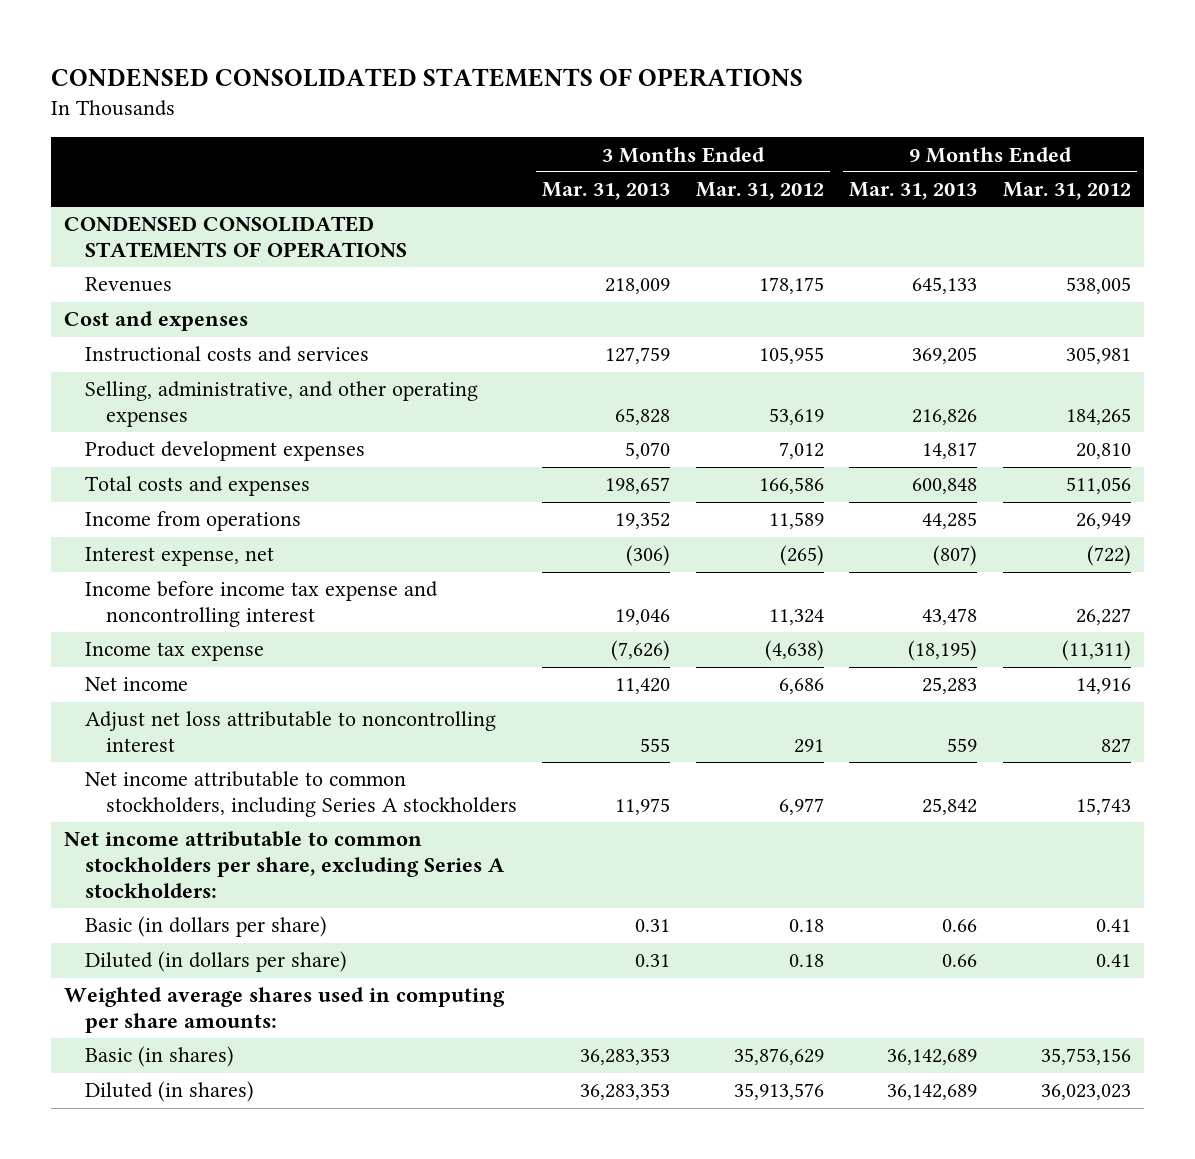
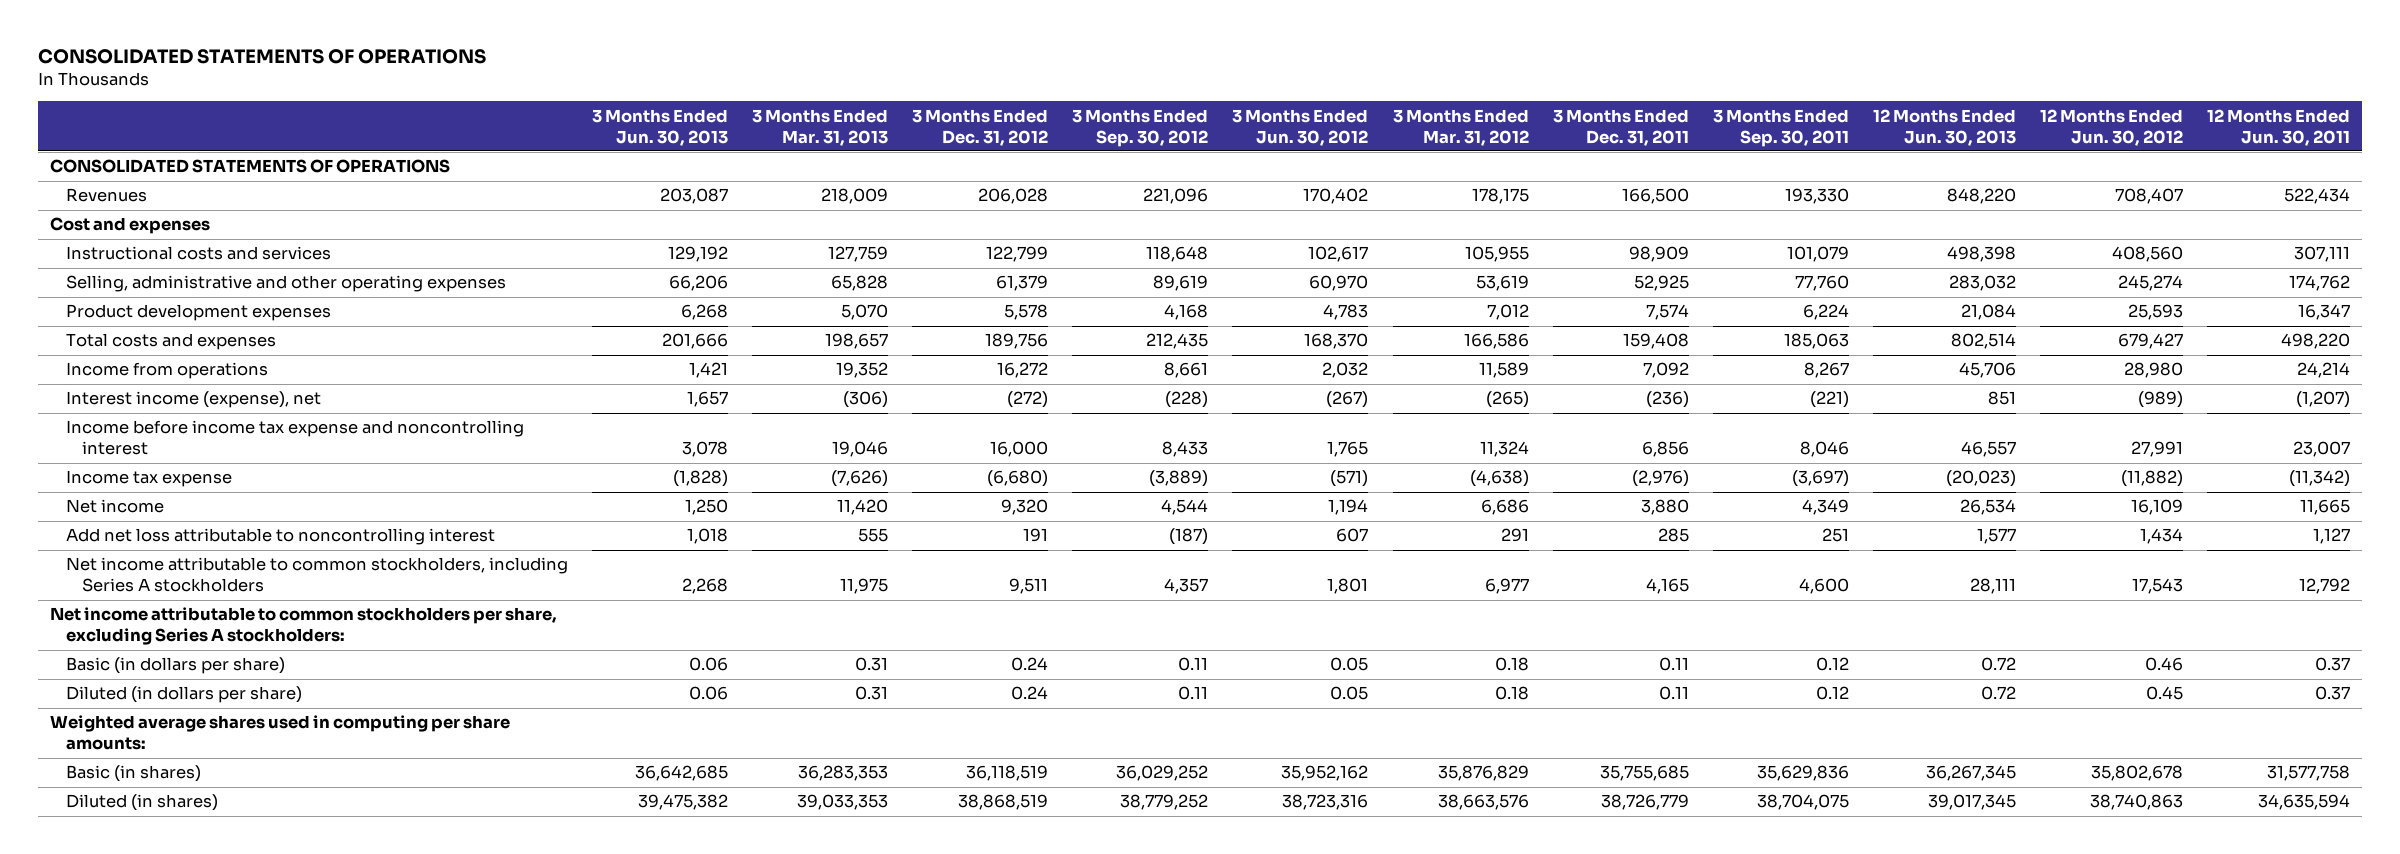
- CONDENSED CONSOLIDATED STATEMENTS OF OPERATIONS
+ CONSOLIDATED STATEMENTS OF OPERATIONS
- | 3 Months Ended Mar. 31, 2013 | 3 Months Ended Mar. 31, 2012 | 9 Months Ended Mar. 31, 2013 | 9 Months Ended Mar. 31, 2012
+ | 3 Months Ended Jun. 30, 2013 | 3 Months Ended Mar. 31, 2013 | 3 Months Ended Dec. 31, 2012 | 3 Months Ended Sep. 30, 2012 | 3 Months Ended Jun. 30, 2012 | 3 Months Ended Mar. 31, 2012 | 3 Months Ended Dec. 31, 2011 | 3 Months Ended Sep. 30, 2011 | 12 Months Ended Jun. 30, 2013 | 12 Months Ended Jun. 30, 2012 | 12 Months Ended Jun. 30, 2011
- CONDENSED CONSOLIDATED STATEMENTS OF OPERATIONS
+ CONSOLIDATED STATEMENTS OF OPERATIONS
- Selling, administrative, and other operating expenses | 65,828 | 53,619 | 216,826 | 184,265
+ Selling, administrative and other operating expenses | 66,206 | 65,828 | 61,379 | 89,619 | 60,970 | 53,619 | 52,925 | 77,760 | 283,032 | 245,274 | 174,762
- Interest expense, net | (306) | (265) | (807) | (722)
+ Interest income (expense), net | 1,657 | (306) | (272) | (228) | (267) | (265) | (236) | (221) | 851 | (989) | (1,207)
- Adjust net loss attributable to noncontrolling interest | 555 | 291 | 559 | 827
+ Add net loss attributable to noncontrolling interest | 1,018 | 555 | 191 | (187) | 607 | 291 | 285 | 251 | 1,577 | 1,434 | 1,127
- Basic (in shares) | 36,283,353 | 35,876,629 | 36,142,689 | 35,753,156
- Diluted (in shares) | 36,283,353 | 35,913,576 | 36,142,689 | 36,023,023
+ Basic (in shares) | 36,642,685 | 36,283,353 | 36,118,519 | 36,029,252 | 35,952,162 | 35,876,829 | 35,755,685 | 35,629,836 | 36,267,345 | 35,802,678 | 31,577,758
+ Diluted (in shares) | 39,475,382 | 39,033,353 | 38,868,519 | 38,779,252 | 38,723,316 | 38,663,576 | 38,726,779 | 38,704,075 | 39,017,345 | 38,740,863 | 34,635,594

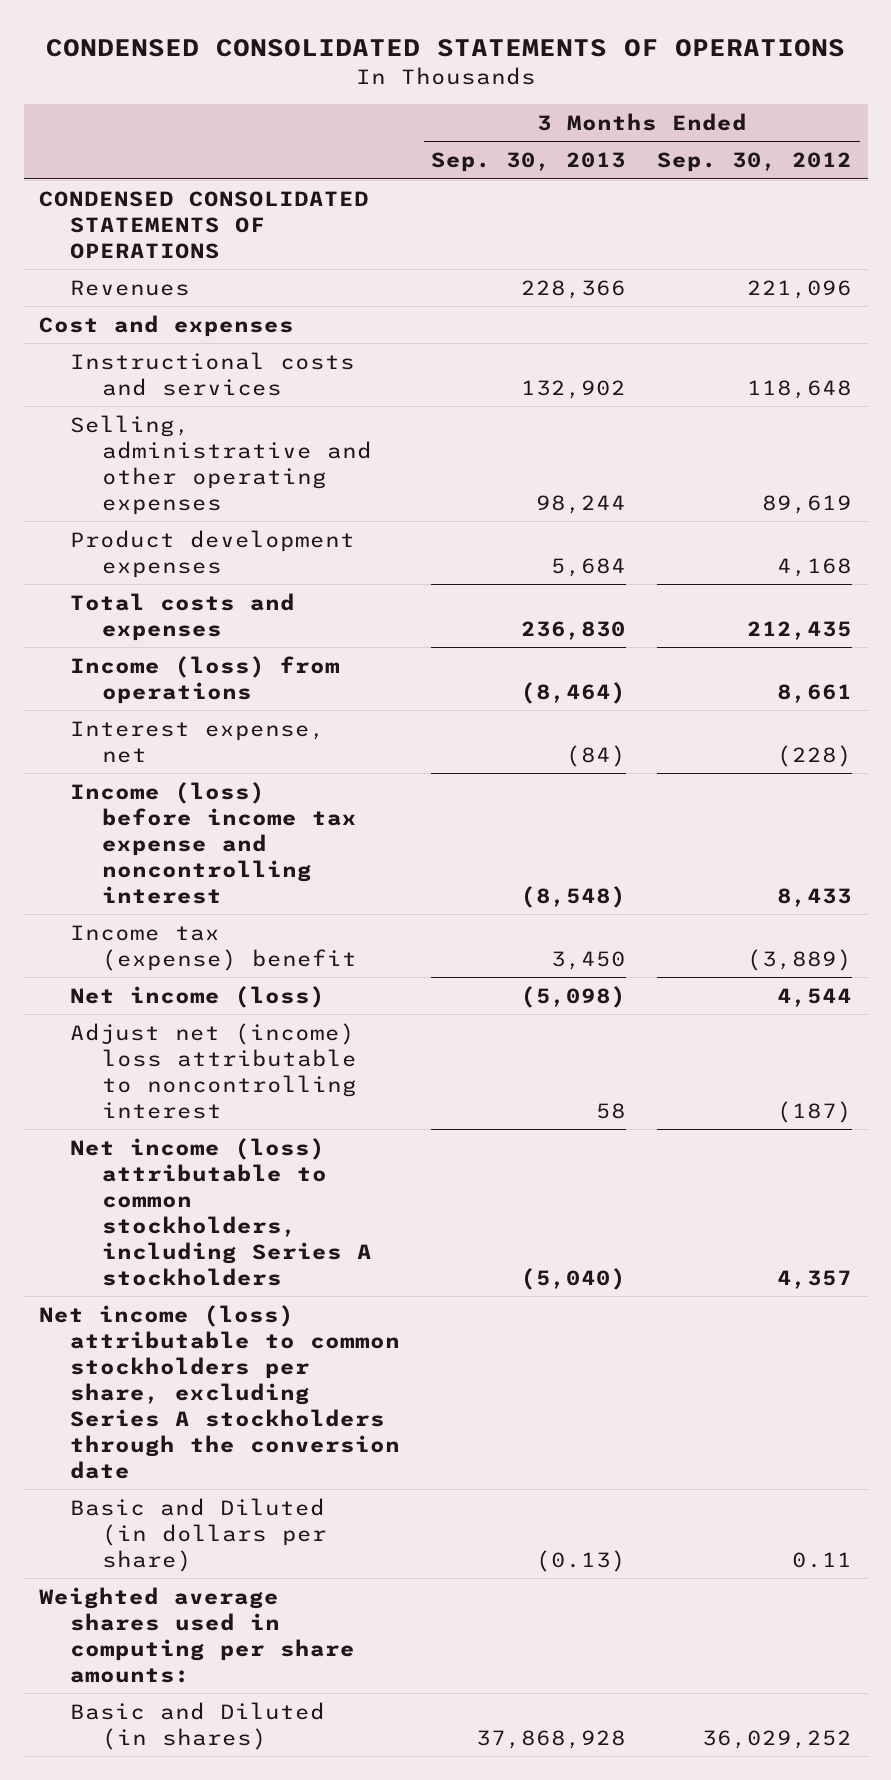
- CONSOLIDATED STATEMENTS OF OPERATIONS
+ CONDENSED CONSOLIDATED STATEMENTS OF OPERATIONS
- | 3 Months Ended Jun. 30, 2013 | 3 Months Ended Mar. 31, 2013 | 3 Months Ended Dec. 31, 2012 | 3 Months Ended Sep. 30, 2012 | 3 Months Ended Jun. 30, 2012 | 3 Months Ended Mar. 31, 2012 | 3 Months Ended Dec. 31, 2011 | 3 Months Ended Sep. 30, 2011 | 12 Months Ended Jun. 30, 2013 | 12 Months Ended Jun. 30, 2012 | 12 Months Ended Jun. 30, 2011
+ | 3 Months Ended Sep. 30, 2013 | 3 Months Ended Sep. 30, 2012
- CONSOLIDATED STATEMENTS OF OPERATIONS
+ CONDENSED CONSOLIDATED STATEMENTS OF OPERATIONS
- Income from operations | 1,421 | 19,352 | 16,272 | 8,661 | 2,032 | 11,589 | 7,092 | 8,267 | 45,706 | 28,980 | 24,214
- Interest income (expense), net | 1,657 | (306) | (272) | (228) | (267) | (265) | (236) | (221) | 851 | (989) | (1,207)
- Income before income tax expense and noncontrolling interest | 3,078 | 19,046 | 16,000 | 8,433 | 1,765 | 11,324 | 6,856 | 8,046 | 46,557 | 27,991 | 23,007
- Income tax expense | (1,828) | (7,626) | (6,680) | (3,889) | (571) | (4,638) | (2,976) | (3,697) | (20,023) | (11,882) | (11,342)
- Net income | 1,250 | 11,420 | 9,320 | 4,544 | 1,194 | 6,686 | 3,880 | 4,349 | 26,534 | 16,109 | 11,665
- Add net loss attributable to noncontrolling interest | 1,018 | 555 | 191 | (187) | 607 | 291 | 285 | 251 | 1,577 | 1,434 | 1,127
- Net income attributable to common stockholders, including Series A stockholders | 2,268 | 11,975 | 9,511 | 4,357 | 1,801 | 6,977 | 4,165 | 4,600 | 28,111 | 17,543 | 12,792
- Net income attributable to common stockholders per share, excluding Series A stockholders:
- Basic (in dollars per share) | 0.06 | 0.31 | 0.24 | 0.11 | 0.05 | 0.18 | 0.11 | 0.12 | 0.72 | 0.46 | 0.37
- Diluted (in dollars per share) | 0.06 | 0.31 | 0.24 | 0.11 | 0.05 | 0.18 | 0.11 | 0.12 | 0.72 | 0.45 | 0.37
+ Income (loss) from operations | (8,464) | 8,661
+ Interest expense, net | (84) | (228)
+ Income (loss) before income tax expense and noncontrolling interest | (8,548) | 8,433
+ Income tax (expense) benefit | 3,450 | (3,889)
+ Net income (loss) | (5,098) | 4,544
+ Adjust net (income) loss attributable to noncontrolling interest | 58 | (187)
+ Net income (loss) attributable to common stockholders, including Series A stockholders | (5,040) | 4,357
+ Net income (loss) attributable to common stockholders per share, excluding Series A stockholders through the conversion date
+ Basic and Diluted (in dollars per share) | (0.13) | 0.11
- Basic (in shares) | 36,642,685 | 36,283,353 | 36,118,519 | 36,029,252 | 35,952,162 | 35,876,829 | 35,755,685 | 35,629,836 | 36,267,345 | 35,802,678 | 31,577,758
- Diluted (in shares) | 39,475,382 | 39,033,353 | 38,868,519 | 38,779,252 | 38,723,316 | 38,663,576 | 38,726,779 | 38,704,075 | 39,017,345 | 38,740,863 | 34,635,594
+ Basic and Diluted (in shares) | 37,868,928 | 36,029,252

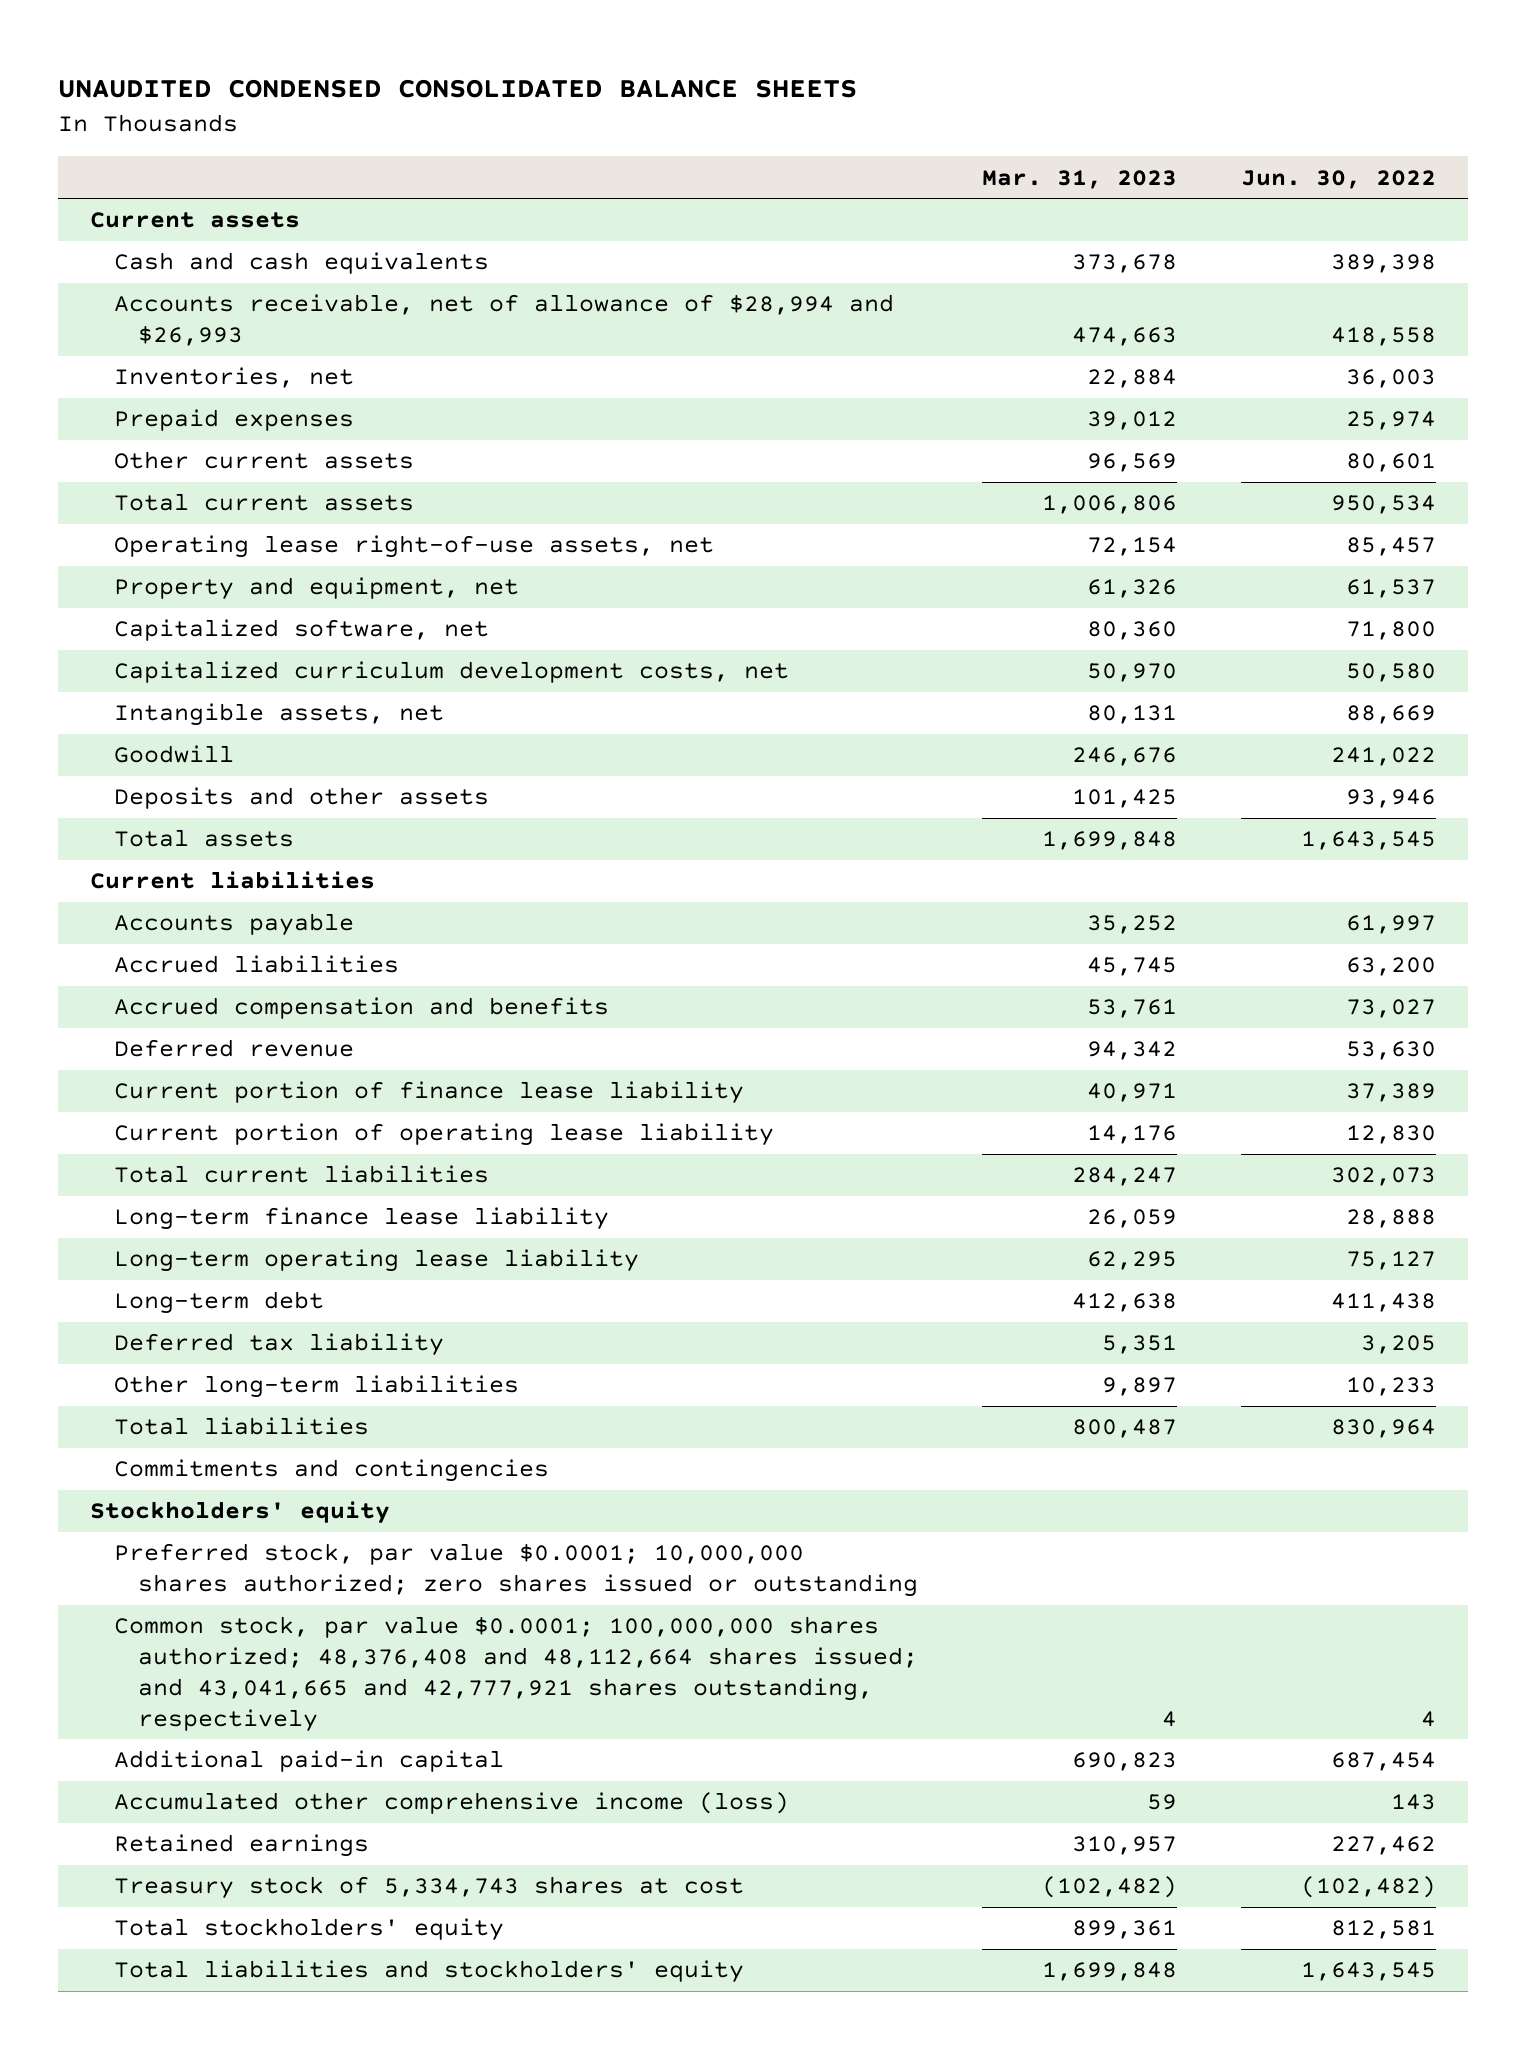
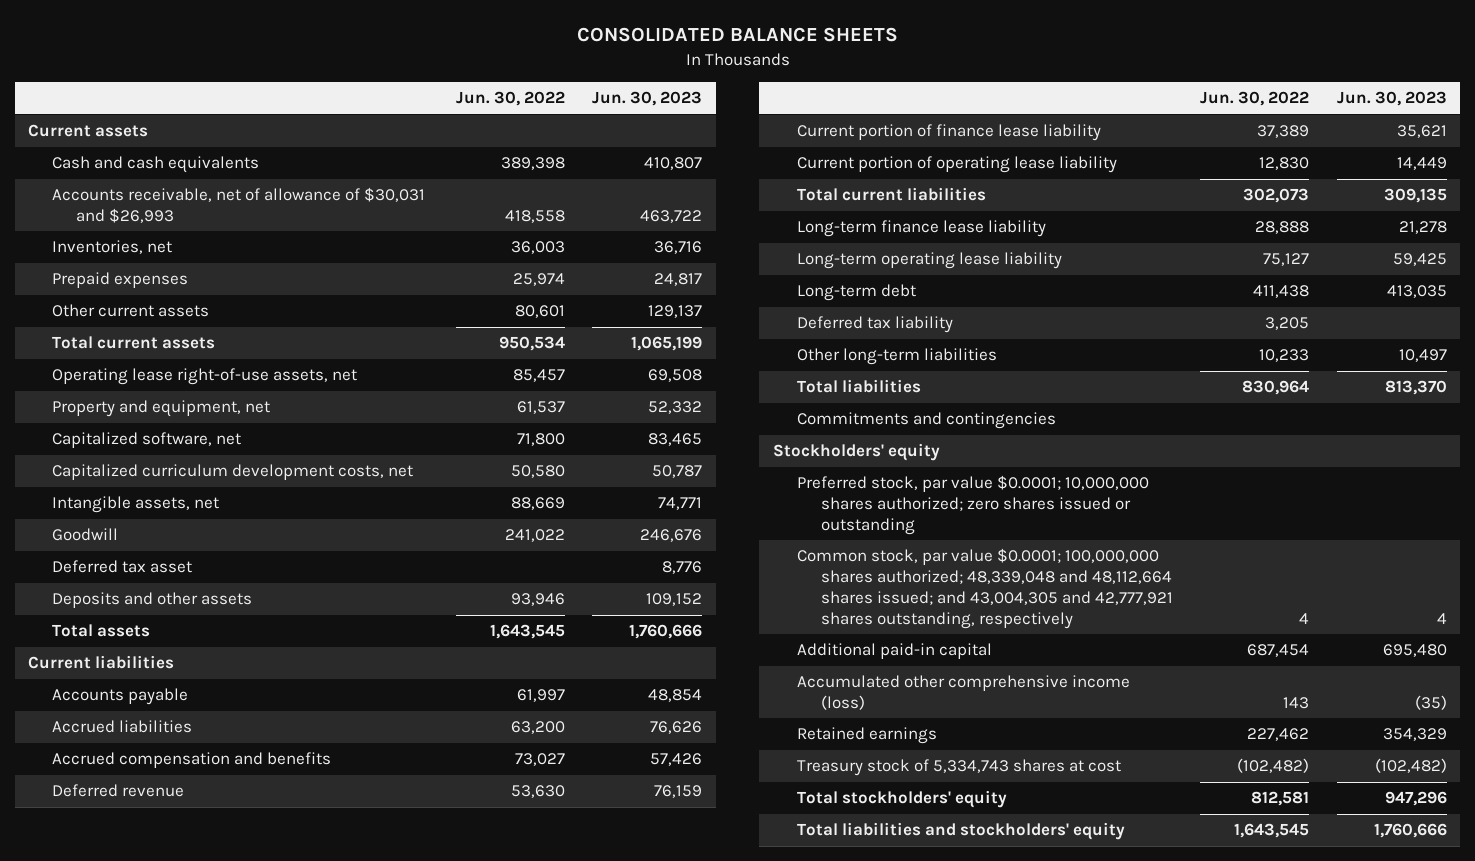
- UNAUDITED CONDENSED CONSOLIDATED BALANCE SHEETS
+ CONSOLIDATED BALANCE SHEETS
- | Mar. 31, 2023 | Jun. 30, 2022
+ | Jun. 30, 2022 | Jun. 30, 2023
- Accounts receivable, net of allowance of $28,994 and $26,993 | 474,663 | 418,558
+ Accounts receivable, net of allowance of $30,031 and $26,993 | 418,558 | 463,722
+ Deferred tax asset | | 8,776
- Common stock, par value $0.0001; 100,000,000 shares authorized; 48,376,408 and 48,112,664 shares issued; and 43,041,665 and 42,777,921 shares outstanding, respectively | 4 | 4
+ Common stock, par value $0.0001; 100,000,000 shares authorized; 48,339,048 and 48,112,664 shares issued; and 43,004,305 and 42,777,921 shares outstanding, respectively | 4 | 4

